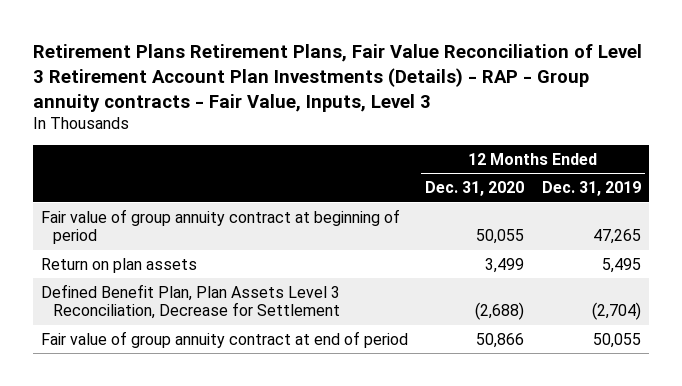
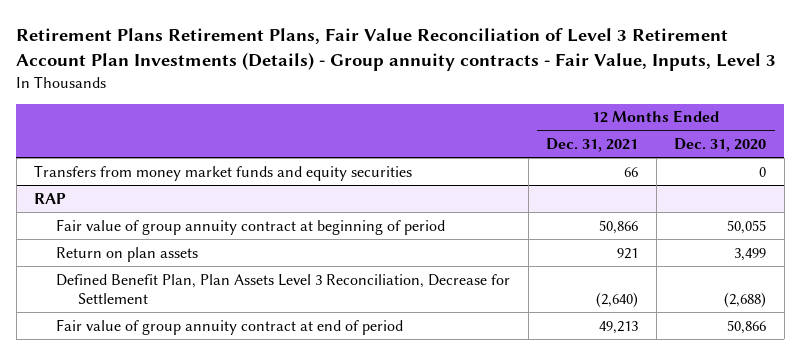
- Retirement Plans Retirement Plans, Fair Value Reconciliation of Level 3 Retirement Account Plan Investments (Details) - RAP - Group annuity contracts - Fair Value, Inputs, Level 3
+ Retirement Plans Retirement Plans, Fair Value Reconciliation of Level 3 Retirement Account Plan Investments (Details) - Group annuity contracts - Fair Value, Inputs, Level 3
- | 12 Months Ended Dec. 31, 2020 | 12 Months Ended Dec. 31, 2019
+ | 12 Months Ended Dec. 31, 2021 | 12 Months Ended Dec. 31, 2020
+ Transfers from money market funds and equity securities | 66 | 0
+ RAP

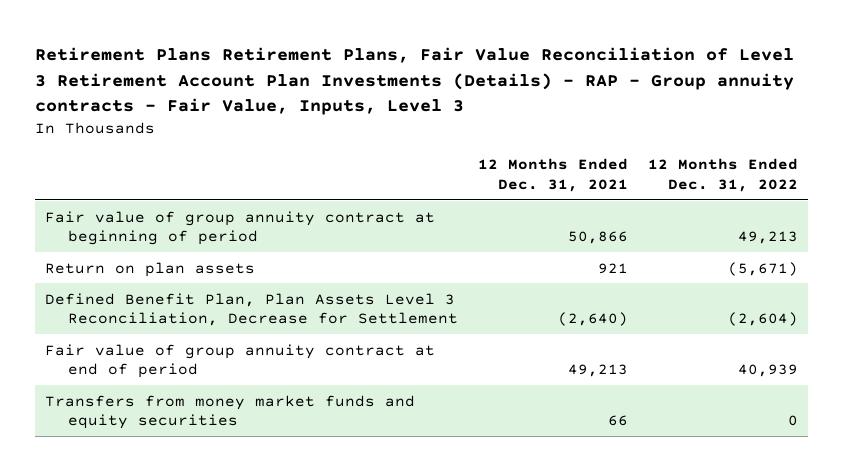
- Retirement Plans Retirement Plans, Fair Value Reconciliation of Level 3 Retirement Account Plan Investments (Details) - Group annuity contracts - Fair Value, Inputs, Level 3
+ Retirement Plans Retirement Plans, Fair Value Reconciliation of Level 3 Retirement Account Plan Investments (Details) - RAP - Group annuity contracts - Fair Value, Inputs, Level 3
- | 12 Months Ended Dec. 31, 2021 | 12 Months Ended Dec. 31, 2020
+ | 12 Months Ended Dec. 31, 2021 | 12 Months Ended Dec. 31, 2022
- RAP
moved down: Transfers from money market funds and equity securities | 66 | 0

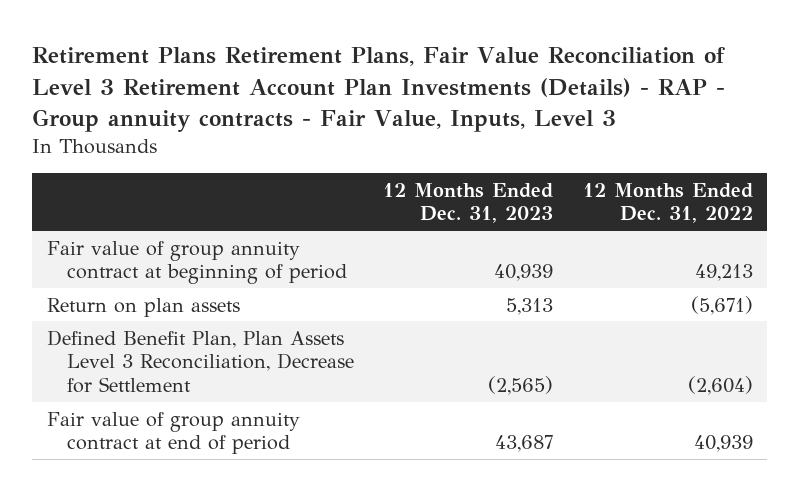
- | 12 Months Ended Dec. 31, 2021 | 12 Months Ended Dec. 31, 2022
+ | 12 Months Ended Dec. 31, 2023 | 12 Months Ended Dec. 31, 2022
- Transfers from money market funds and equity securities | 66 | 0

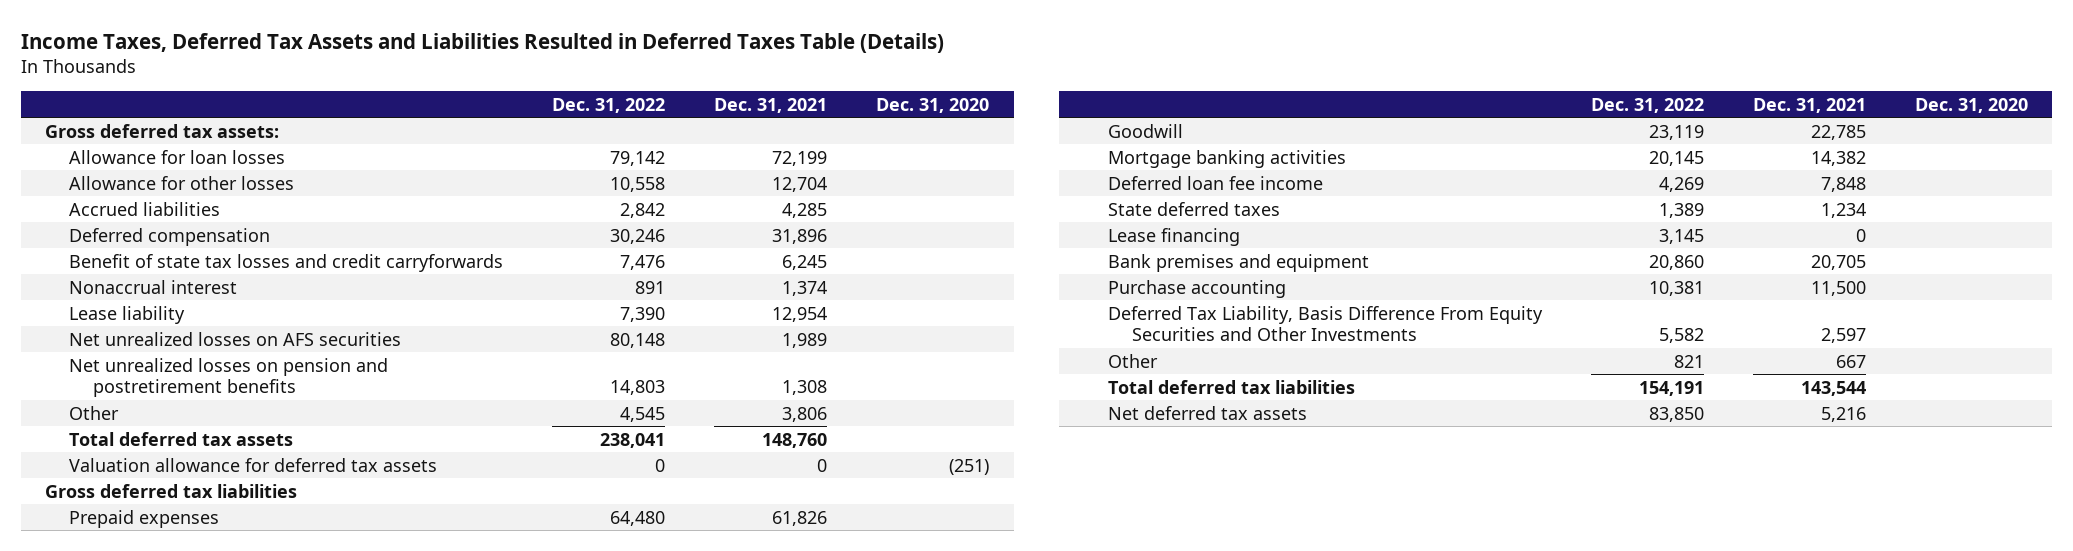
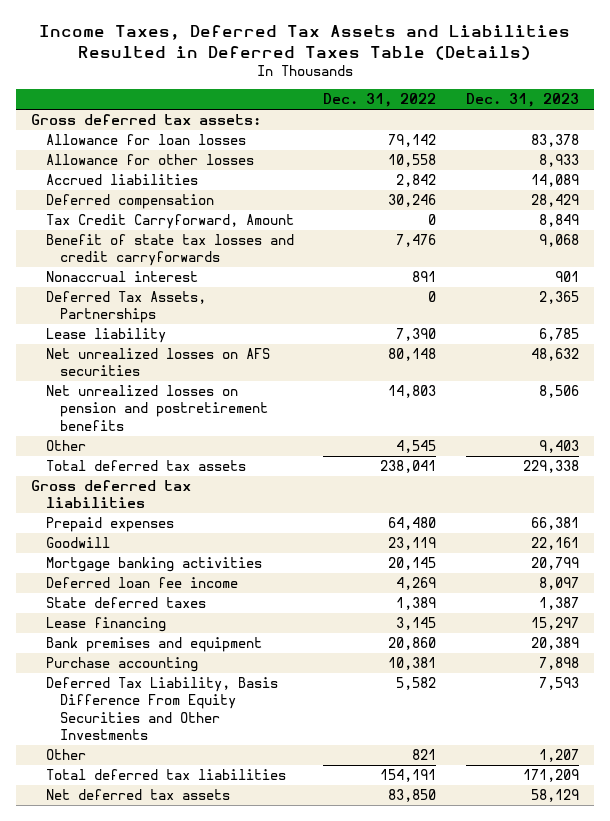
- | Dec. 31, 2022 | Dec. 31, 2021 | Dec. 31, 2020
+ | Dec. 31, 2022 | Dec. 31, 2023
+ Tax Credit Carryforward, Amount | 0 | 8,849
+ Deferred Tax Assets, Partnerships | 0 | 2,365
- Valuation allowance for deferred tax assets | 0 | 0 | (251)

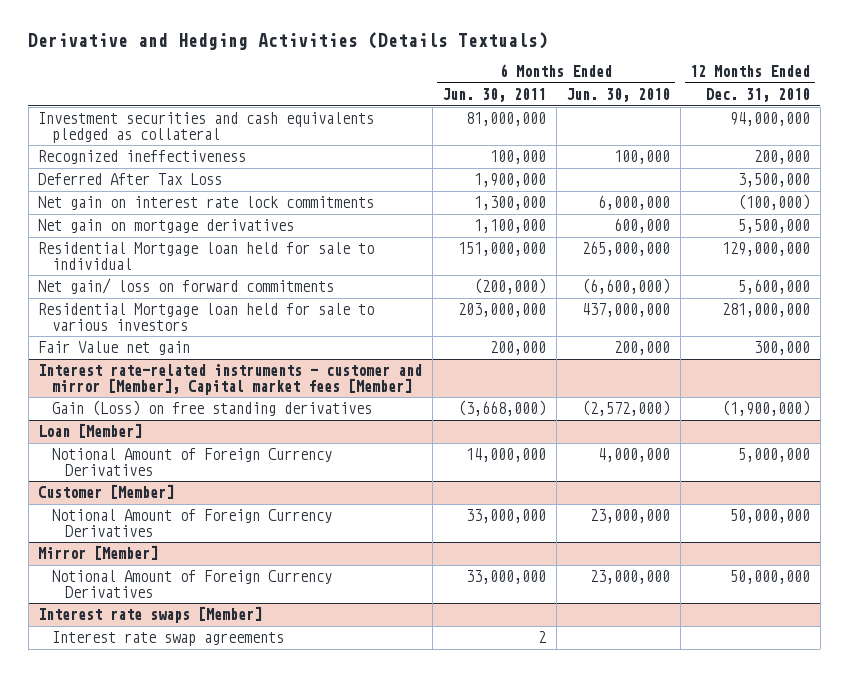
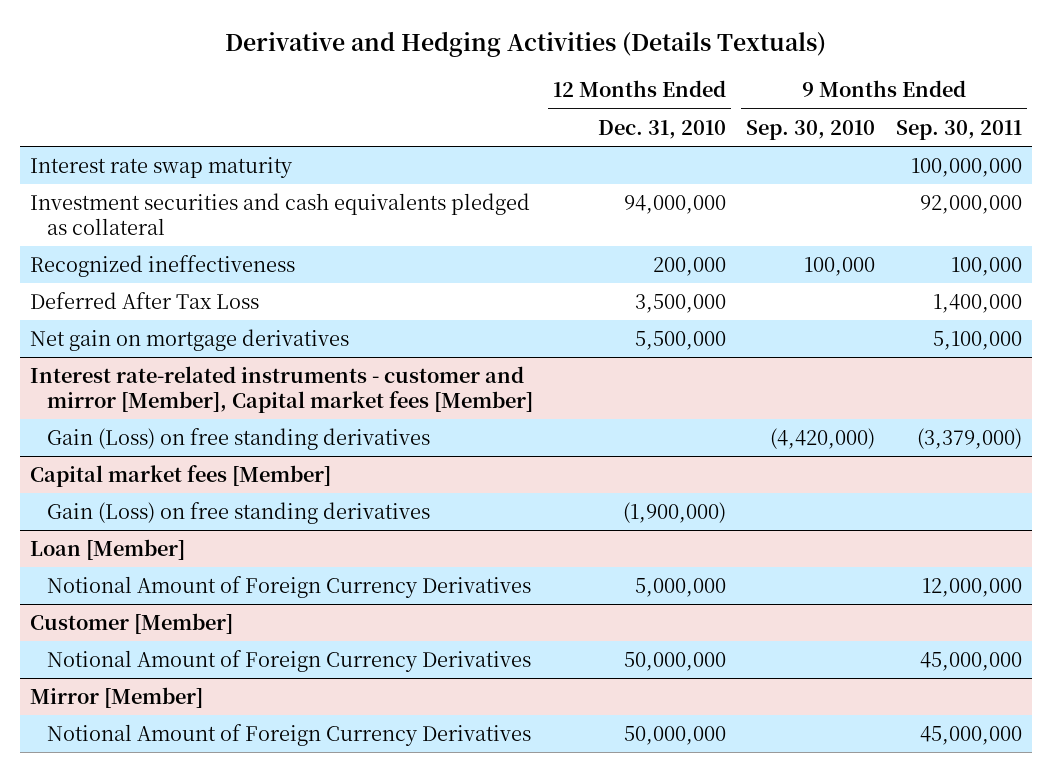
- | 6 Months Ended Jun. 30, 2011 | 6 Months Ended Jun. 30, 2010 | 12 Months Ended Dec. 31, 2010
+ | 12 Months Ended Dec. 31, 2010 | 9 Months Ended Sep. 30, 2010 | 9 Months Ended Sep. 30, 2011
+ Interest rate swap maturity | | | 100,000,000
- Net gain on interest rate lock commitments | 1,300,000 | 6,000,000 | (100,000)
- Residential Mortgage loan held for sale to individual | 151,000,000 | 265,000,000 | 129,000,000
- Net gain/ loss on forward commitments | (200,000) | (6,600,000) | 5,600,000
- Residential Mortgage loan held for sale to various investors | 203,000,000 | 437,000,000 | 281,000,000
- Fair Value net gain | 200,000 | 200,000 | 300,000
@ Interest rate-related instruments - customer and mirror [Member], Capital market fees [Member]
+ Gain (Loss) on free standing derivatives | | (4,420,000) | (3,379,000)
+ Capital market fees [Member]
- Interest rate swaps [Member]
- Interest rate swap agreements | 2 | |

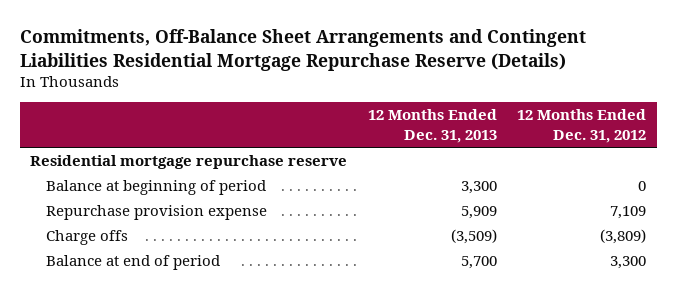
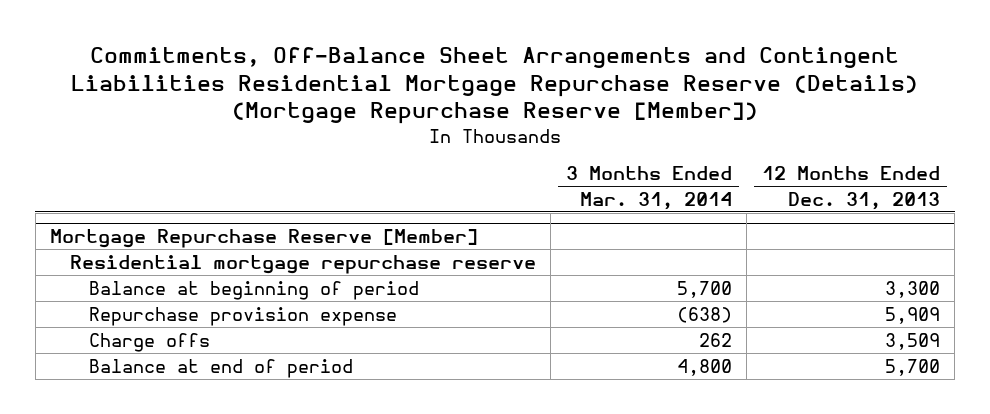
- Commitments, Off-Balance Sheet Arrangements and Contingent Liabilities Residential Mortgage Repurchase Reserve (Details)
+ Commitments, Off-Balance Sheet Arrangements and Contingent Liabilities Residential Mortgage Repurchase Reserve (Details) (Mortgage Repurchase Reserve [Member])
- | 12 Months Ended Dec. 31, 2013 | 12 Months Ended Dec. 31, 2012
+ | 3 Months Ended Mar. 31, 2014 | 12 Months Ended Dec. 31, 2013
+ Mortgage Repurchase Reserve [Member]
- Charge offs | (3,509) | (3,809)
+ Charge offs | 262 | 3,509

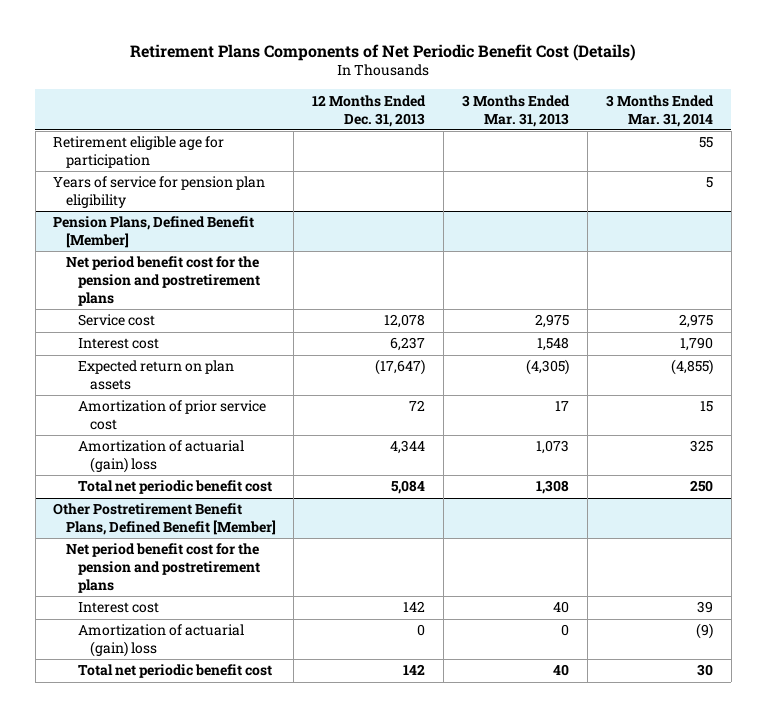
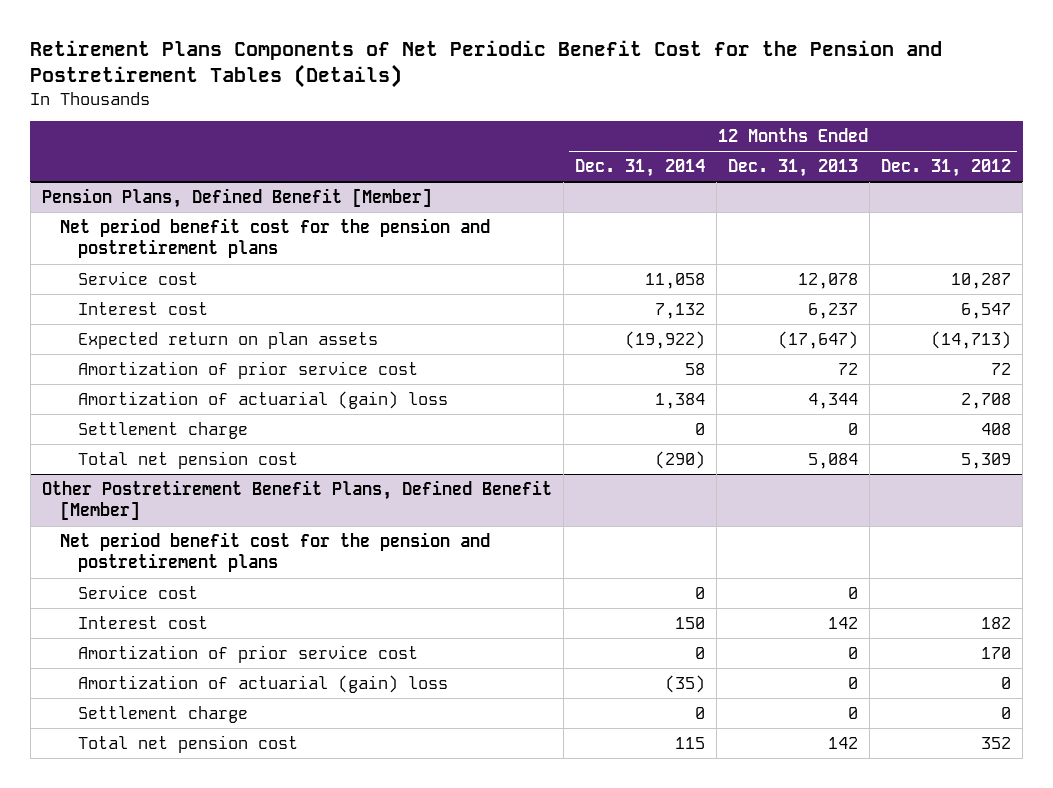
- Retirement Plans Components of Net Periodic Benefit Cost (Details)
+ Retirement Plans Components of Net Periodic Benefit Cost for the Pension and Postretirement Tables (Details)
- | 12 Months Ended Dec. 31, 2013 | 3 Months Ended Mar. 31, 2013 | 3 Months Ended Mar. 31, 2014
+ | 12 Months Ended Dec. 31, 2014 | 12 Months Ended Dec. 31, 2013 | 12 Months Ended Dec. 31, 2012
- Retirement eligible age for participation | | | 55
- Years of service for pension plan eligibility | | | 5
@ Pension Plans, Defined Benefit [Member]
- Total net periodic benefit cost | 5,084 | 1,308 | 250
+ Settlement charge | 0 | 0 | 408
+ Total net pension cost | (290) | 5,084 | 5,309
@ Other Postretirement Benefit Plans, Defined Benefit [Member]
+ Service cost | 0 | 0 |
+ Amortization of prior service cost | 0 | 0 | 170
- Total net periodic benefit cost | 142 | 40 | 30
+ Settlement charge | 0 | 0 | 0
+ Total net pension cost | 115 | 142 | 352

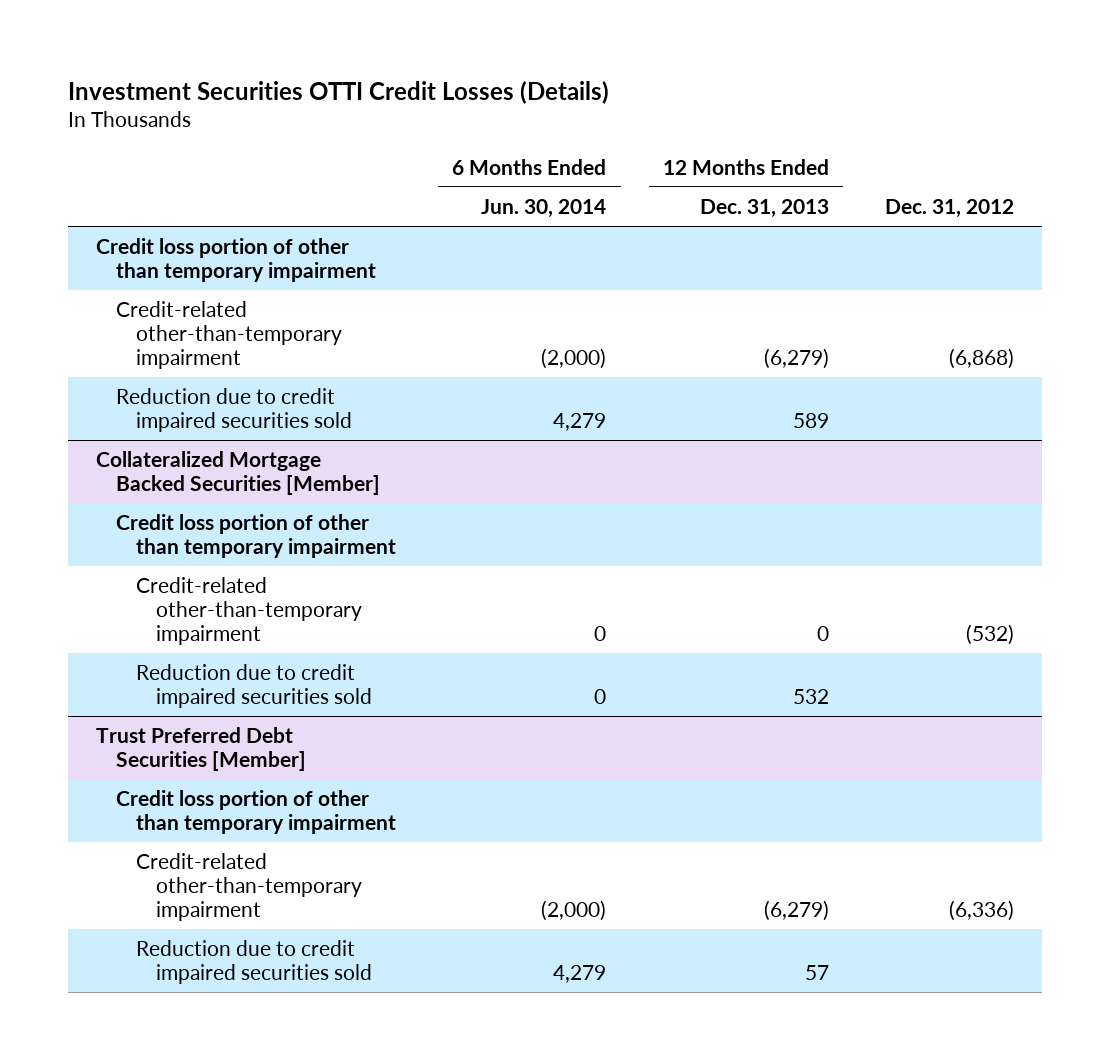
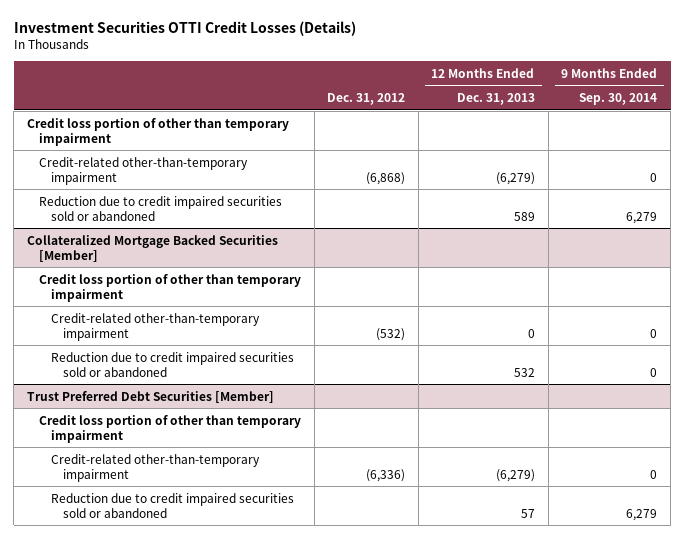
- | 6 Months Ended Jun. 30, 2014 | 12 Months Ended Dec. 31, 2013 | Dec. 31, 2012
+ | Dec. 31, 2012 | 12 Months Ended Dec. 31, 2013 | 9 Months Ended Sep. 30, 2014
- Reduction due to credit impaired securities sold | 4,279 | 589 |
+ Reduction due to credit impaired securities sold or abandoned | | 589 | 6,279
@ Collateralized Mortgage Backed Securities [Member]
- Reduction due to credit impaired securities sold | 0 | 532 |
+ Reduction due to credit impaired securities sold or abandoned | | 532 | 0
@ Trust Preferred Debt Securities [Member]
- Reduction due to credit impaired securities sold | 4,279 | 57 |
+ Reduction due to credit impaired securities sold or abandoned | | 57 | 6,279

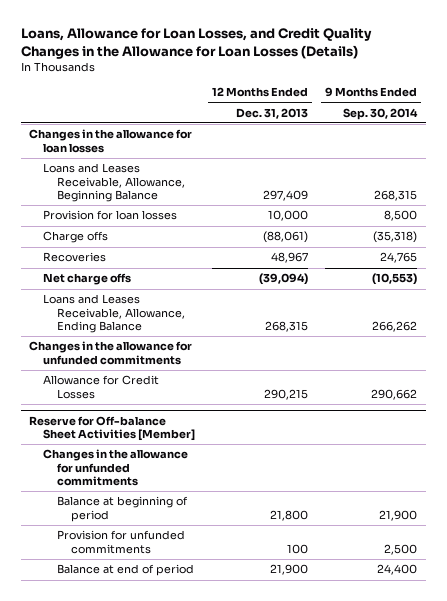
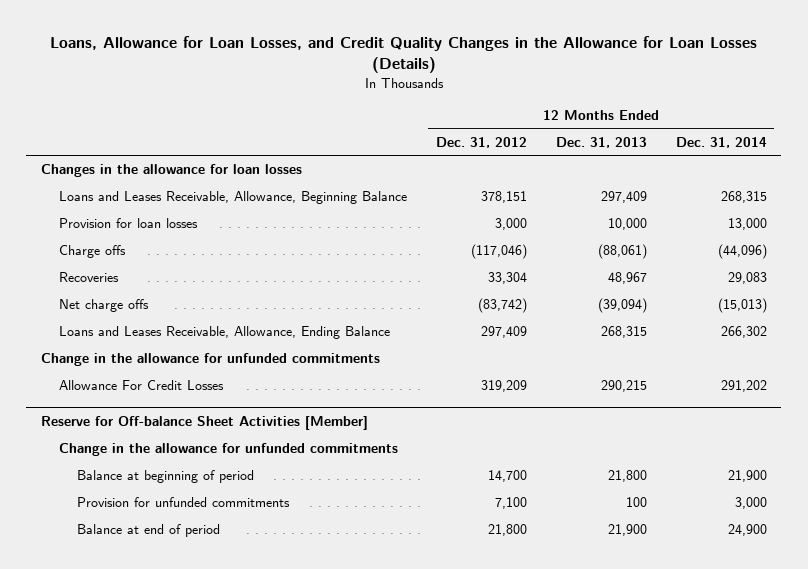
- | 12 Months Ended Dec. 31, 2013 | 9 Months Ended Sep. 30, 2014
+ | 12 Months Ended Dec. 31, 2012 | 12 Months Ended Dec. 31, 2013 | 12 Months Ended Dec. 31, 2014
- Changes in the allowance for unfunded commitments
- Allowance for Credit Losses | 290,215 | 290,662
+ Change in the allowance for unfunded commitments
+ Allowance For Credit Losses | 319,209 | 290,215 | 291,202
@ Reserve for Off-balance Sheet Activities [Member]
- Changes in the allowance for unfunded commitments
+ Change in the allowance for unfunded commitments

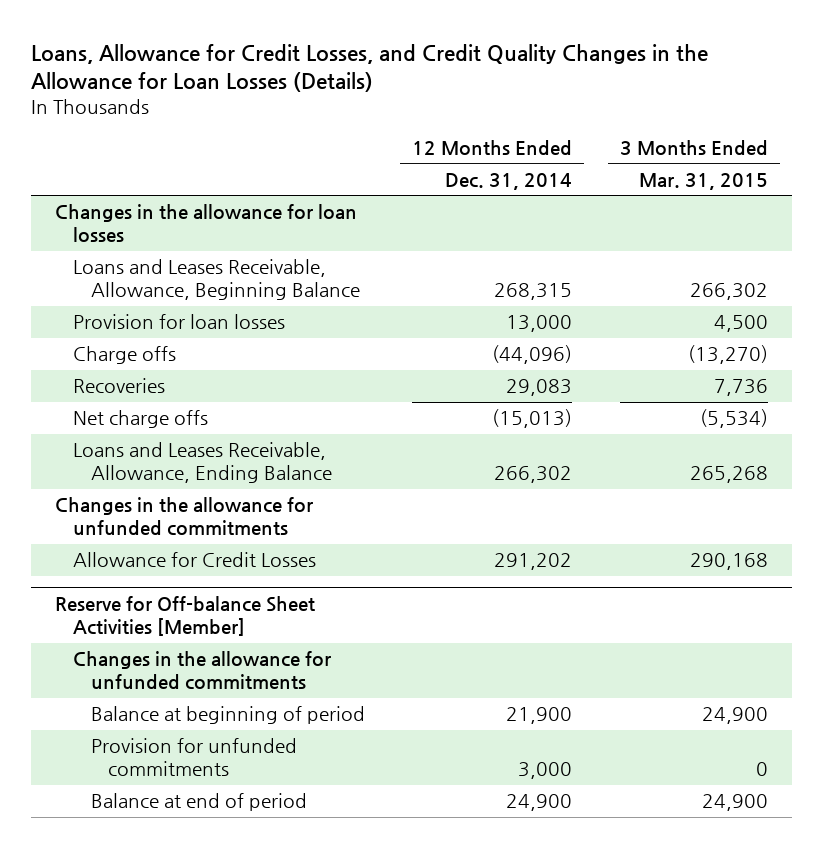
- Loans, Allowance for Loan Losses, and Credit Quality Changes in the Allowance for Loan Losses (Details)
+ Loans, Allowance for Credit Losses, and Credit Quality Changes in the Allowance for Loan Losses (Details)
- | 12 Months Ended Dec. 31, 2012 | 12 Months Ended Dec. 31, 2013 | 12 Months Ended Dec. 31, 2014
+ | 12 Months Ended Dec. 31, 2014 | 3 Months Ended Mar. 31, 2015
- Change in the allowance for unfunded commitments
- Allowance For Credit Losses | 319,209 | 290,215 | 291,202
+ Changes in the allowance for unfunded commitments
+ Allowance for Credit Losses | 291,202 | 290,168
@ Reserve for Off-balance Sheet Activities [Member]
- Change in the allowance for unfunded commitments
+ Changes in the allowance for unfunded commitments

